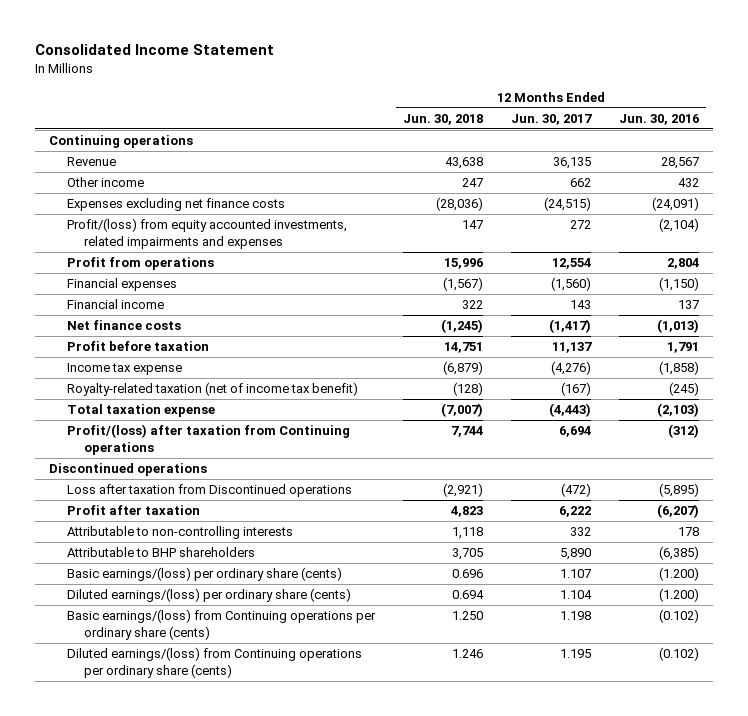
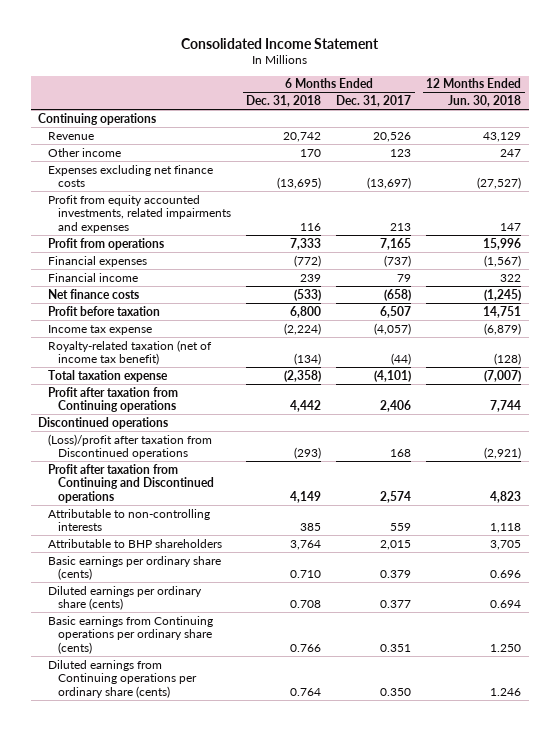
- | 12 Months Ended Jun. 30, 2018 | 12 Months Ended Jun. 30, 2017 | 12 Months Ended Jun. 30, 2016
+ | 6 Months Ended Dec. 31, 2018 | 6 Months Ended Dec. 31, 2017 | 12 Months Ended Jun. 30, 2018
- Revenue | 43,638 | 36,135 | 28,567
+ Revenue | 20,742 | 20,526 | 43,129
- Expenses excluding net finance costs | (28,036) | (24,515) | (24,091)
- Profit/(loss) from equity accounted investments, related impairments and expenses | 147 | 272 | (2,104)
+ Expenses excluding net finance costs | (13,695) | (13,697) | (27,527)
+ Profit from equity accounted investments, related impairments and expenses | 116 | 213 | 147
- Profit/(loss) after taxation from Continuing operations | 7,744 | 6,694 | (312)
+ Profit after taxation from Continuing operations | 4,442 | 2,406 | 7,744
- Loss after taxation from Discontinued operations | (2,921) | (472) | (5,895)
- Profit after taxation | 4,823 | 6,222 | (6,207)
+ (Loss)/profit after taxation from Discontinued operations | (293) | 168 | (2,921)
+ Profit after taxation from Continuing and Discontinued operations | 4,149 | 2,574 | 4,823
- Basic earnings/(loss) per ordinary share (cents) | 0.696 | 1.107 | (1.200)
- Diluted earnings/(loss) per ordinary share (cents) | 0.694 | 1.104 | (1.200)
- Basic earnings/(loss) from Continuing operations per ordinary share (cents) | 1.250 | 1.198 | (0.102)
- Diluted earnings/(loss) from Continuing operations per ordinary share (cents) | 1.246 | 1.195 | (0.102)
+ Basic earnings per ordinary share (cents) | 0.710 | 0.379 | 0.696
+ Diluted earnings per ordinary share (cents) | 0.708 | 0.377 | 0.694
+ Basic earnings from Continuing operations per ordinary share (cents) | 0.766 | 0.351 | 1.250
+ Diluted earnings from Continuing operations per ordinary share (cents) | 0.764 | 0.350 | 1.246

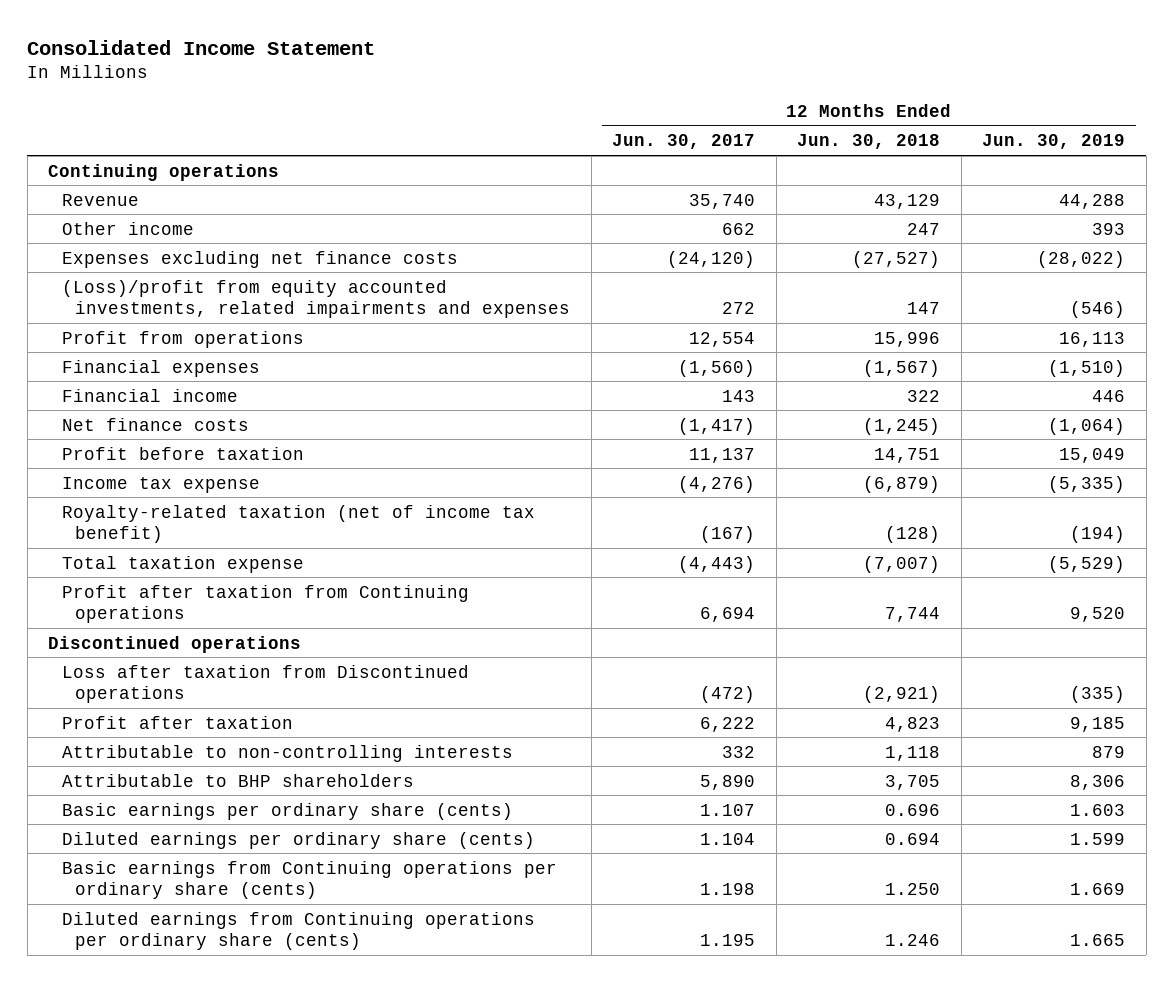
- | 6 Months Ended Dec. 31, 2018 | 6 Months Ended Dec. 31, 2017 | 12 Months Ended Jun. 30, 2018
+ | 12 Months Ended Jun. 30, 2017 | 12 Months Ended Jun. 30, 2018 | 12 Months Ended Jun. 30, 2019
- Profit from equity accounted investments, related impairments and expenses | 116 | 213 | 147
+ (Loss)/profit from equity accounted investments, related impairments and expenses | 272 | 147 | (546)
- (Loss)/profit after taxation from Discontinued operations | (293) | 168 | (2,921)
- Profit after taxation from Continuing and Discontinued operations | 4,149 | 2,574 | 4,823
+ Loss after taxation from Discontinued operations | (472) | (2,921) | (335)
+ Profit after taxation | 6,222 | 4,823 | 9,185

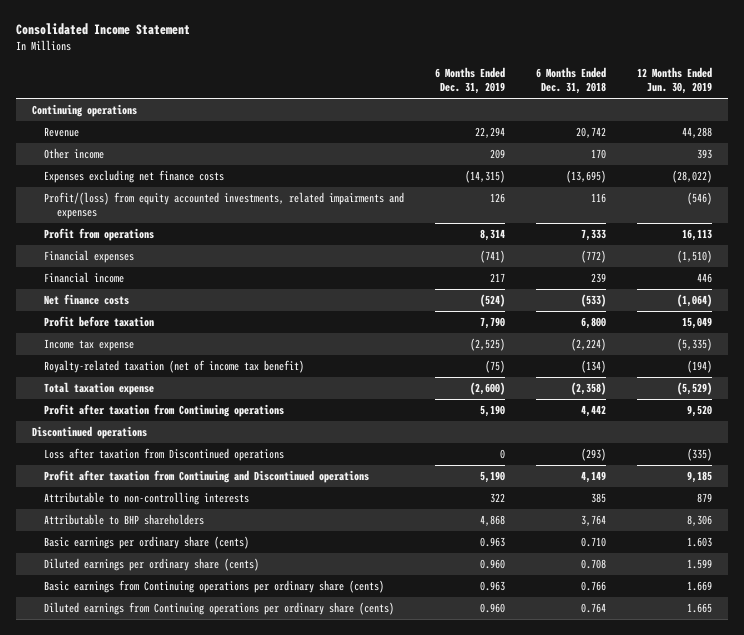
- | 12 Months Ended Jun. 30, 2017 | 12 Months Ended Jun. 30, 2018 | 12 Months Ended Jun. 30, 2019
+ | 6 Months Ended Dec. 31, 2019 | 6 Months Ended Dec. 31, 2018 | 12 Months Ended Jun. 30, 2019
- (Loss)/profit from equity accounted investments, related impairments and expenses | 272 | 147 | (546)
+ Profit/(loss) from equity accounted investments, related impairments and expenses | 126 | 116 | (546)
- Profit after taxation | 6,222 | 4,823 | 9,185
+ Profit after taxation from Continuing and Discontinued operations | 5,190 | 4,149 | 9,185

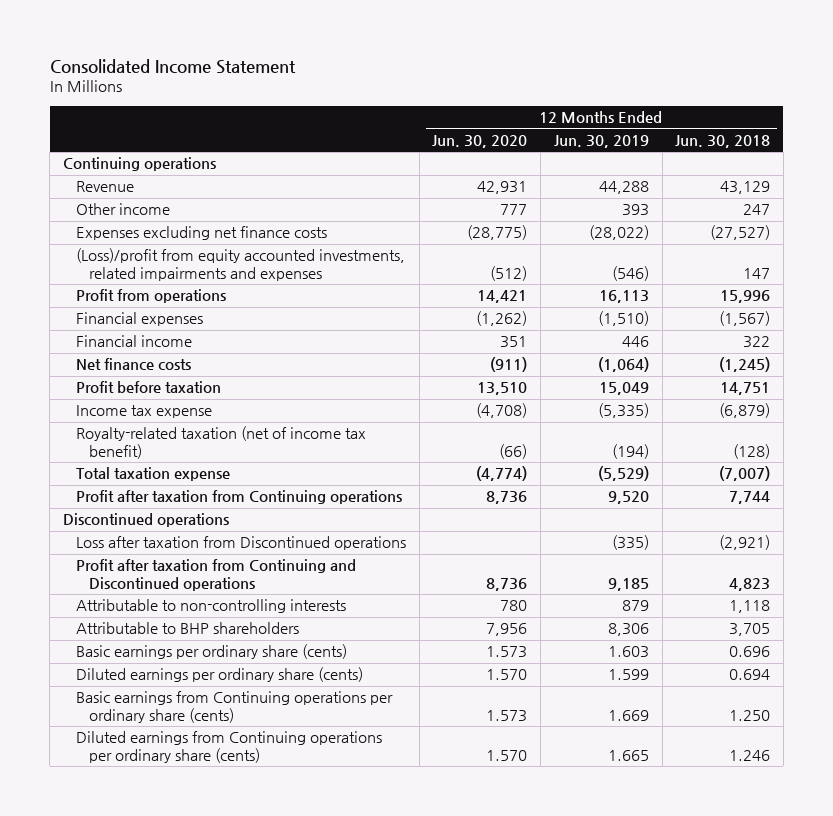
- | 6 Months Ended Dec. 31, 2019 | 6 Months Ended Dec. 31, 2018 | 12 Months Ended Jun. 30, 2019
+ | 12 Months Ended Jun. 30, 2020 | 12 Months Ended Jun. 30, 2019 | 12 Months Ended Jun. 30, 2018
- Profit/(loss) from equity accounted investments, related impairments and expenses | 126 | 116 | (546)
+ (Loss)/profit from equity accounted investments, related impairments and expenses | (512) | (546) | 147

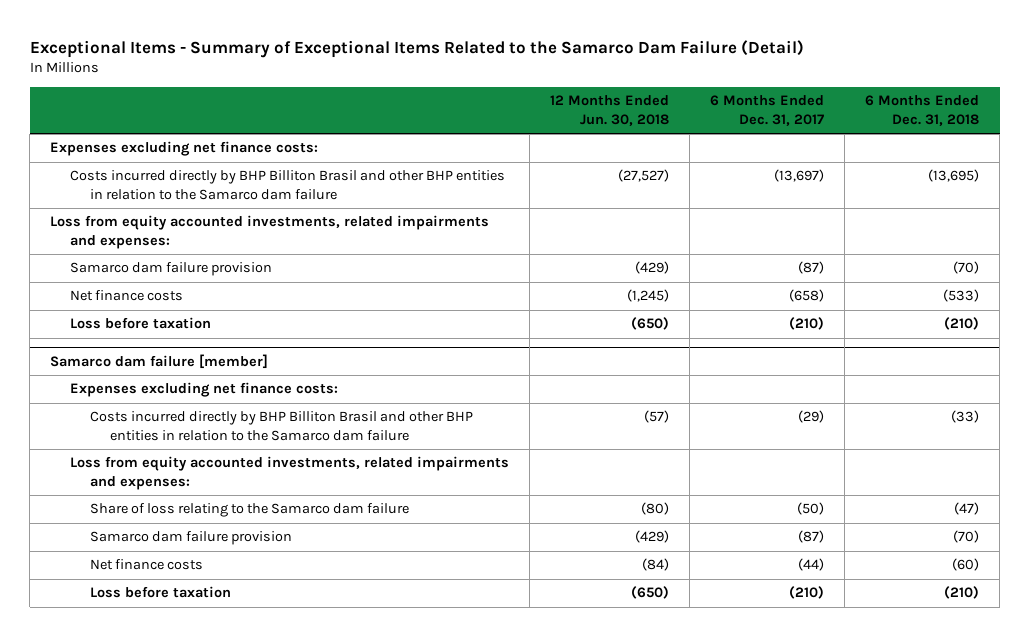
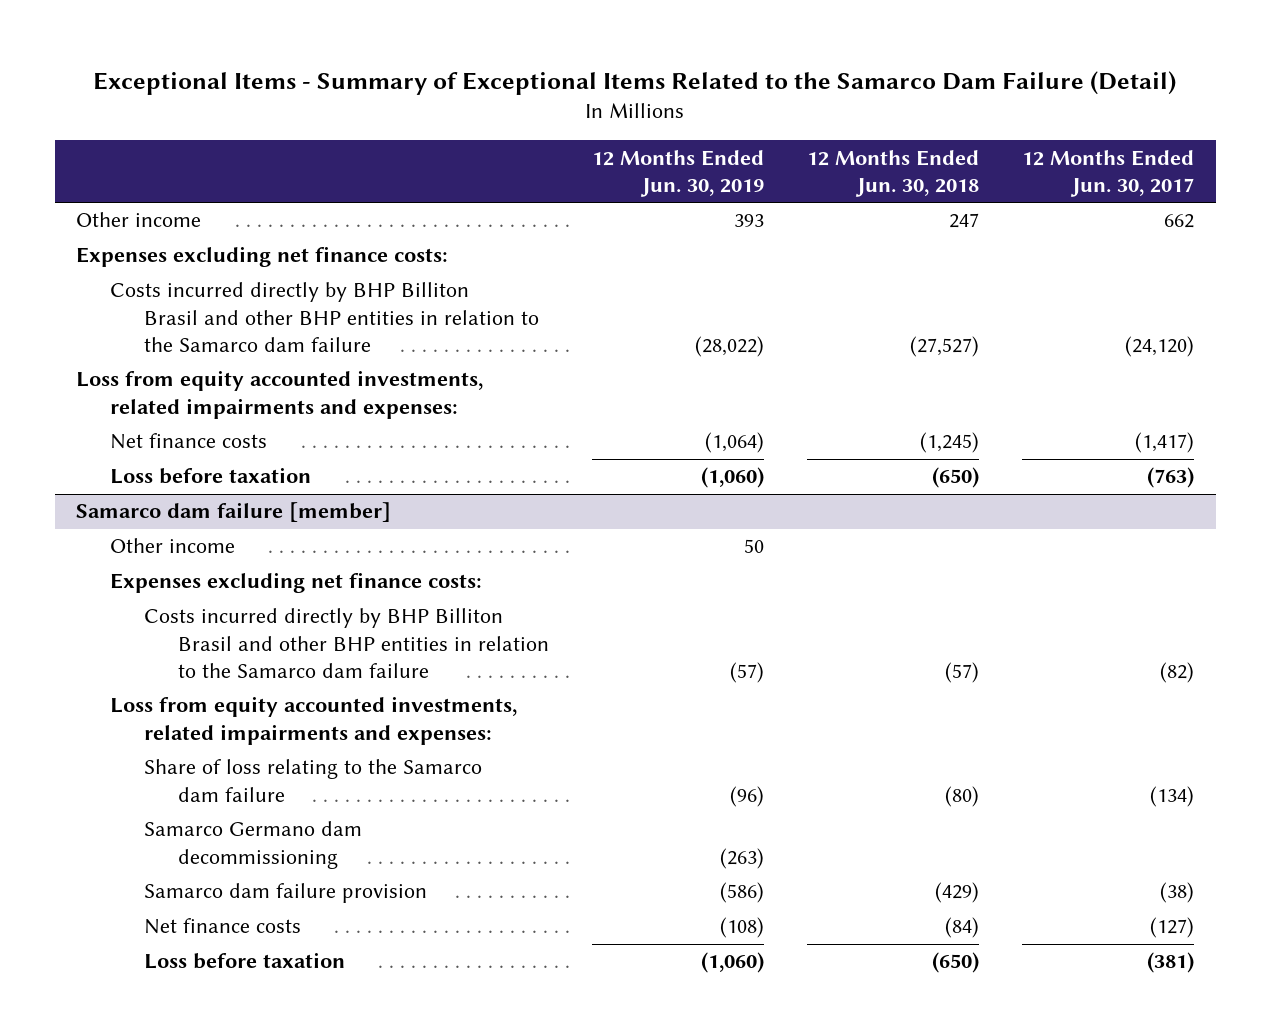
- | 12 Months Ended Jun. 30, 2018 | 6 Months Ended Dec. 31, 2017 | 6 Months Ended Dec. 31, 2018
+ | 12 Months Ended Jun. 30, 2019 | 12 Months Ended Jun. 30, 2018 | 12 Months Ended Jun. 30, 2017
+ Other income | 393 | 247 | 662
- Samarco dam failure provision | (429) | (87) | (70)
@ Samarco dam failure [member]
+ Other income | 50 | |
+ Samarco Germano dam decommissioning | (263) | |

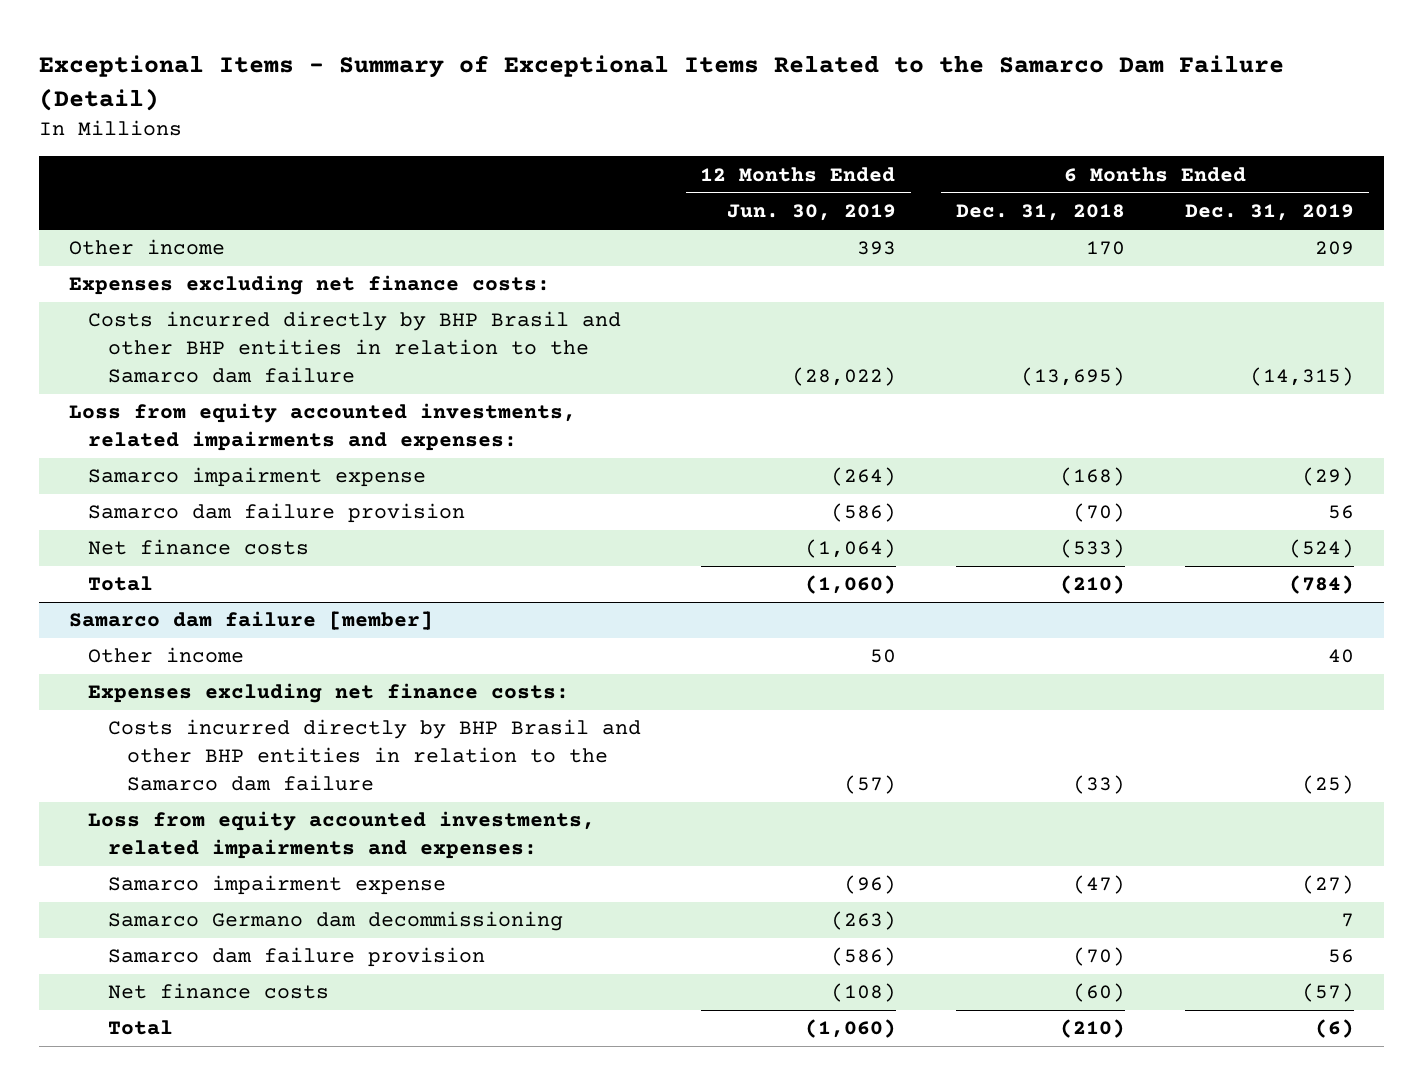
- | 12 Months Ended Jun. 30, 2019 | 12 Months Ended Jun. 30, 2018 | 12 Months Ended Jun. 30, 2017
+ | 12 Months Ended Jun. 30, 2019 | 6 Months Ended Dec. 31, 2018 | 6 Months Ended Dec. 31, 2019
- Costs incurred directly by BHP Billiton Brasil and other BHP entities in relation to the Samarco dam failure | (28,022) | (27,527) | (24,120)
+ Costs incurred directly by BHP Brasil and other BHP entities in relation to the Samarco dam failure | (28,022) | (13,695) | (14,315)
+ Samarco impairment expense | (264) | (168) | (29)
+ Samarco dam failure provision | (586) | (70) | 56
- Loss before taxation | (1,060) | (650) | (763)
+ Total | (1,060) | (210) | (784)
@ Samarco dam failure [member]
- Costs incurred directly by BHP Billiton Brasil and other BHP entities in relation to the Samarco dam failure | (57) | (57) | (82)
+ Costs incurred directly by BHP Brasil and other BHP entities in relation to the Samarco dam failure | (57) | (33) | (25)
- Share of loss relating to the Samarco dam failure | (96) | (80) | (134)
+ Samarco impairment expense | (96) | (47) | (27)
- Loss before taxation | (1,060) | (650) | (381)
+ Total | (1,060) | (210) | (6)

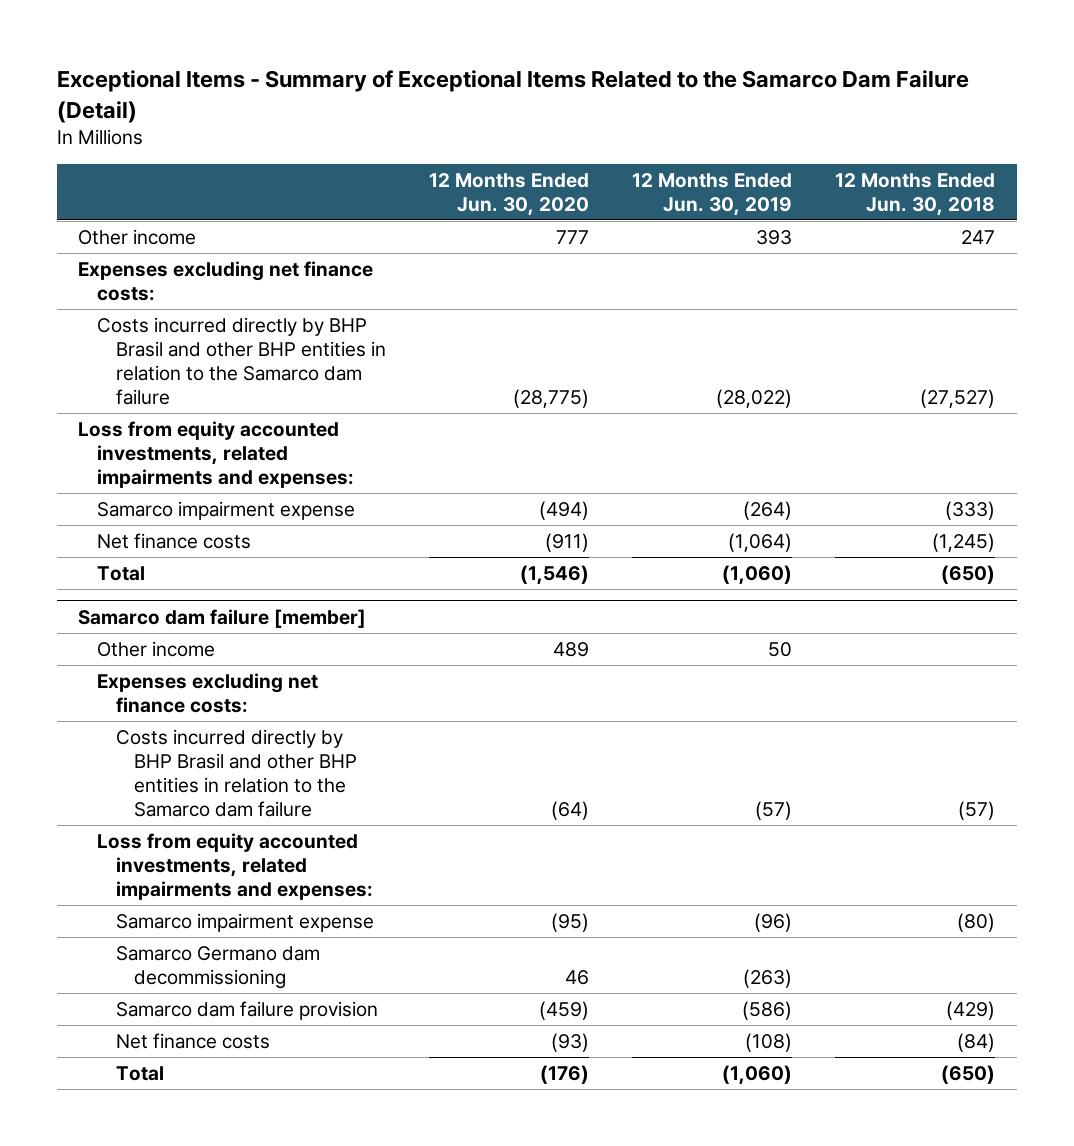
- | 12 Months Ended Jun. 30, 2019 | 6 Months Ended Dec. 31, 2018 | 6 Months Ended Dec. 31, 2019
+ | 12 Months Ended Jun. 30, 2020 | 12 Months Ended Jun. 30, 2019 | 12 Months Ended Jun. 30, 2018
- Samarco dam failure provision | (586) | (70) | 56

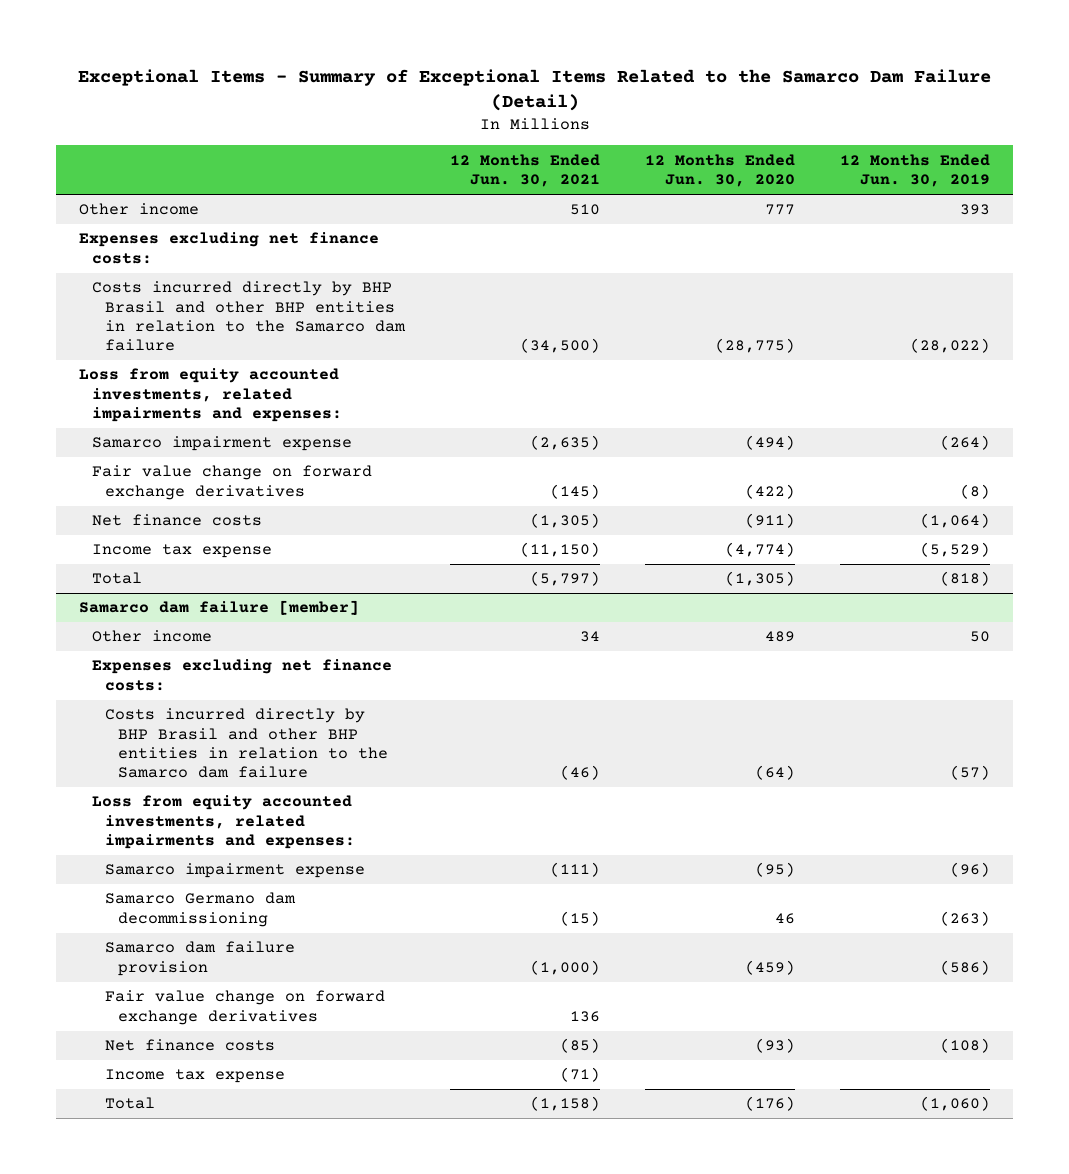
- | 12 Months Ended Jun. 30, 2020 | 12 Months Ended Jun. 30, 2019 | 12 Months Ended Jun. 30, 2018
+ | 12 Months Ended Jun. 30, 2021 | 12 Months Ended Jun. 30, 2020 | 12 Months Ended Jun. 30, 2019
+ Fair value change on forward exchange derivatives | (145) | (422) | (8)
- Total | (1,546) | (1,060) | (650)
+ Income tax expense | (11,150) | (4,774) | (5,529)
+ Total | (5,797) | (1,305) | (818)
@ Samarco dam failure [member]
+ Fair value change on forward exchange derivatives | 136 | |
+ Income tax expense | (71) | |

